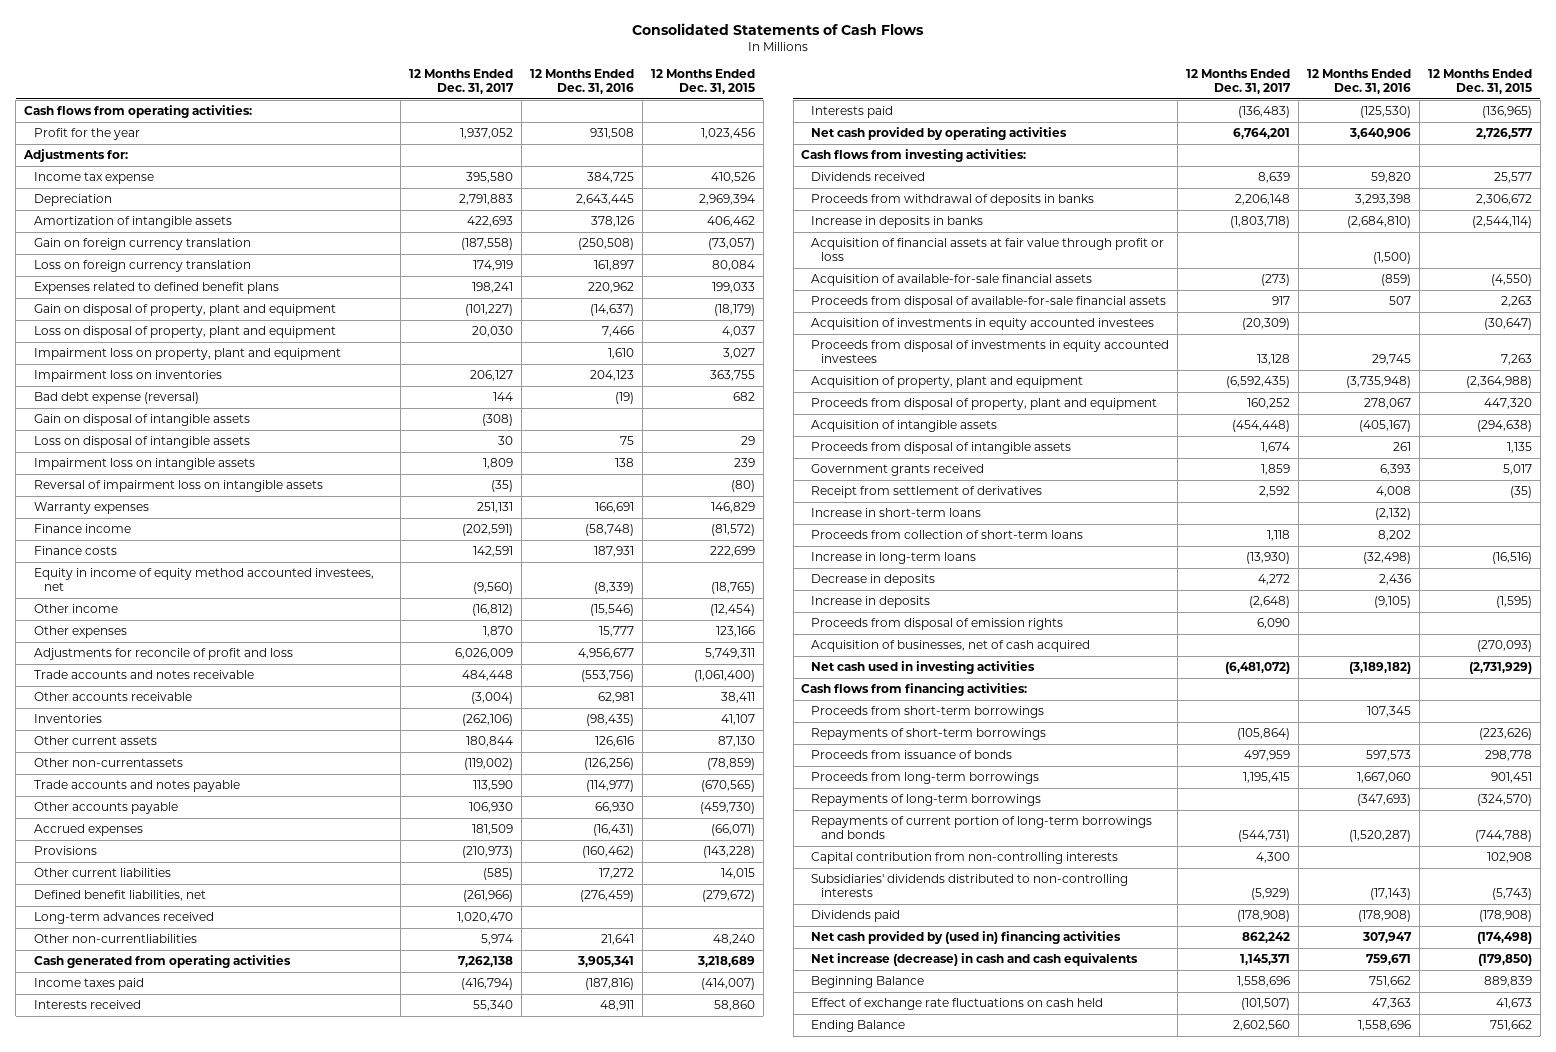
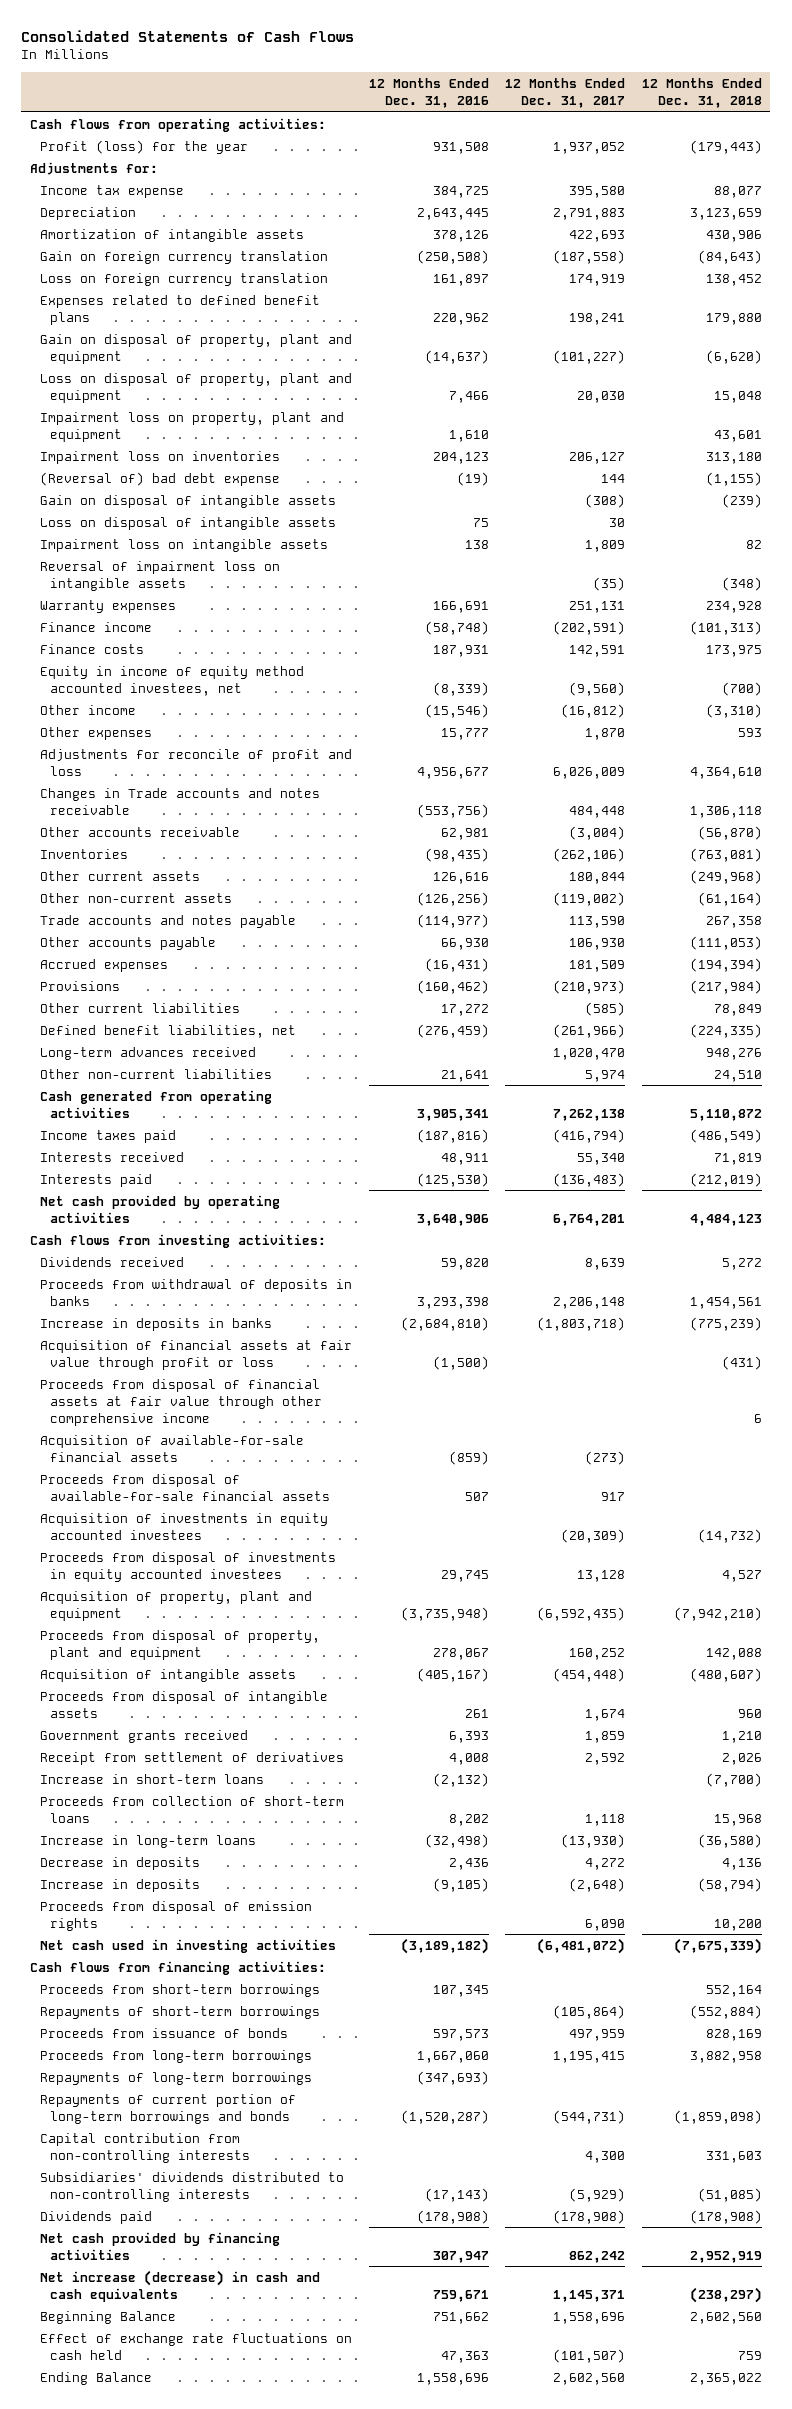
- | 12 Months Ended Dec. 31, 2017 | 12 Months Ended Dec. 31, 2016 | 12 Months Ended Dec. 31, 2015
+ | 12 Months Ended Dec. 31, 2016 | 12 Months Ended Dec. 31, 2017 | 12 Months Ended Dec. 31, 2018
- Profit for the year | 1,937,052 | 931,508 | 1,023,456
+ Profit (loss) for the year | 931,508 | 1,937,052 | (179,443)
- Bad debt expense (reversal) | 144 | (19) | 682
+ (Reversal of) bad debt expense | (19) | 144 | (1,155)
- Trade accounts and notes receivable | 484,448 | (553,756) | (1,061,400)
+ Changes in Trade accounts and notes receivable | (553,756) | 484,448 | 1,306,118
- Other non-currentassets | (119,002) | (126,256) | (78,859)
+ Other non-current assets | (126,256) | (119,002) | (61,164)
- Other non-currentliabilities | 5,974 | 21,641 | 48,240
+ Other non-current liabilities | 21,641 | 5,974 | 24,510
+ Proceeds from disposal of financial assets at fair value through other comprehensive income | | | 6
- Acquisition of businesses, net of cash acquired | | | (270,093)
- Net cash provided by (used in) financing activities | 862,242 | 307,947 | (174,498)
+ Net cash provided by financing activities | 307,947 | 862,242 | 2,952,919

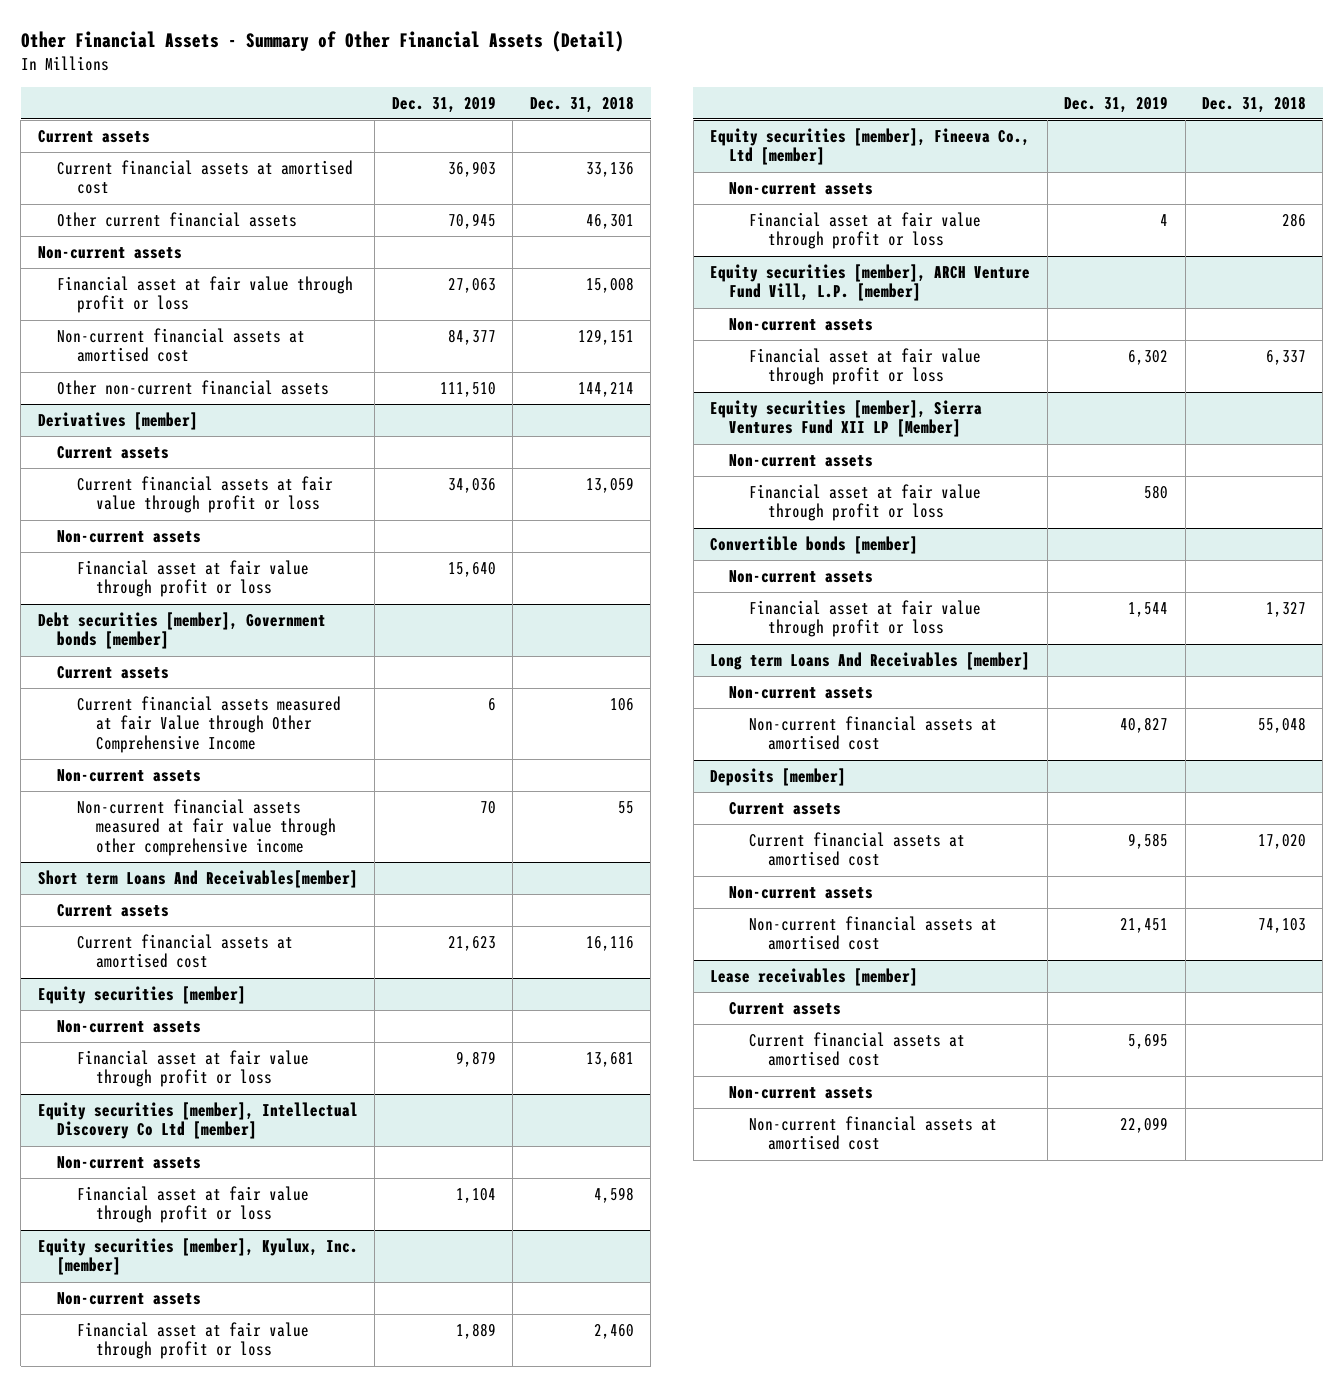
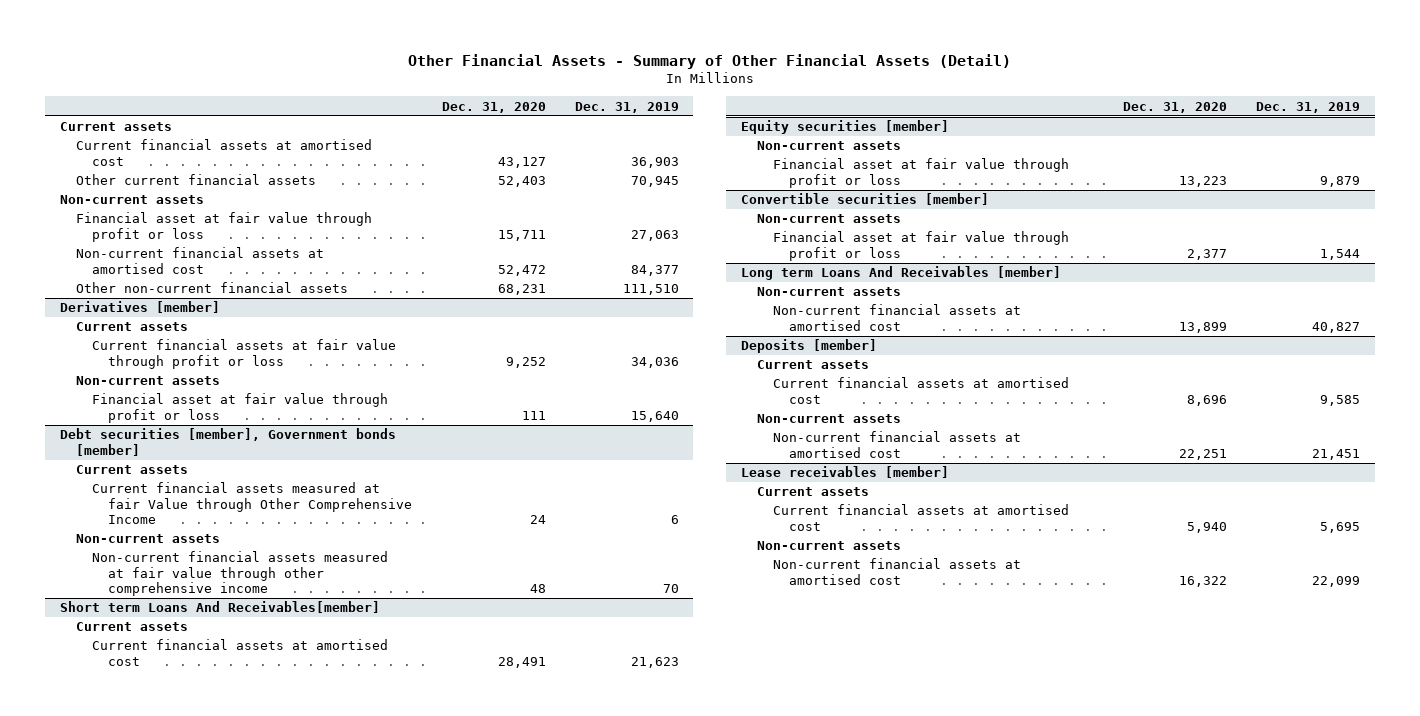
- | Dec. 31, 2019 | Dec. 31, 2018
+ | Dec. 31, 2020 | Dec. 31, 2019
- Equity securities [member], Intellectual Discovery Co Ltd [member]
- Non-current assets
- Financial asset at fair value through profit or loss | 1,104 | 4,598
- Equity securities [member], Kyulux, Inc. [member]
- Non-current assets
- Financial asset at fair value through profit or loss | 1,889 | 2,460
- Equity securities [member], Fineeva Co., Ltd [member]
- Non-current assets
- Financial asset at fair value through profit or loss | 4 | 286
- Equity securities [member], ARCH Venture Fund Vill, L.P. [member]
- Non-current assets
- Financial asset at fair value through profit or loss | 6,302 | 6,337
- Equity securities [member], Sierra Ventures Fund XII LP [Member]
- Non-current assets
- Financial asset at fair value through profit or loss | 580 |
- Convertible bonds [member]
+ Convertible securities [member]

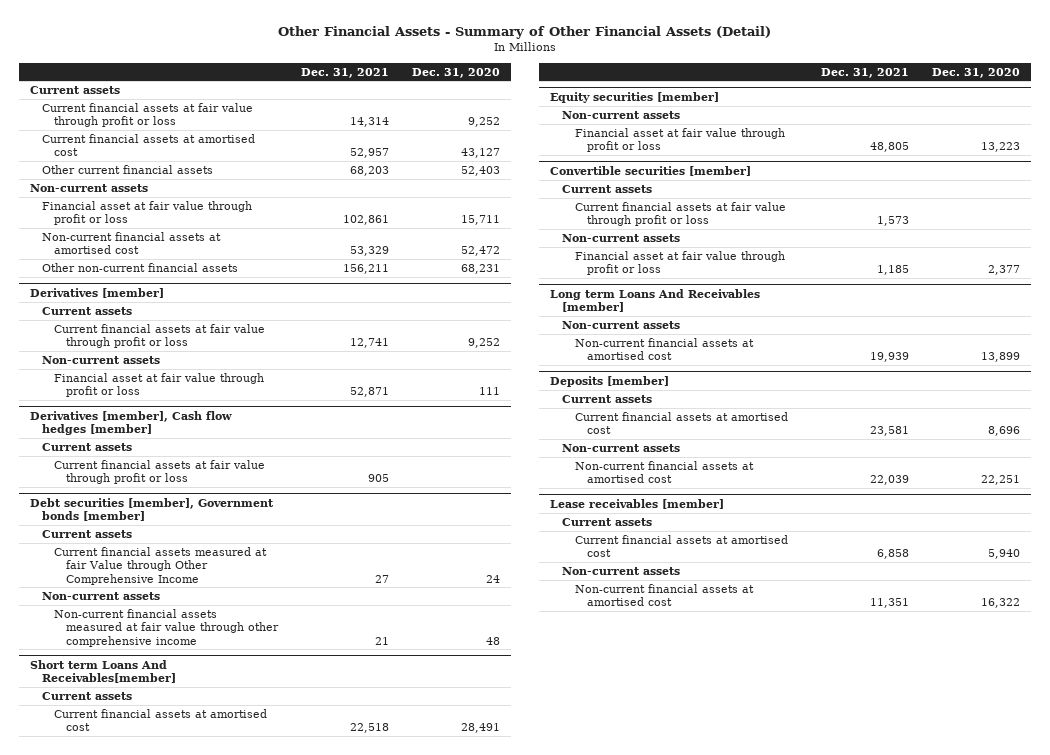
- | Dec. 31, 2020 | Dec. 31, 2019
+ | Dec. 31, 2021 | Dec. 31, 2020
+ Current financial assets at fair value through profit or loss | 14,314 | 9,252
+ Derivatives [member], Cash flow hedges [member]
+ Current assets
+ Current financial assets at fair value through profit or loss | 905 |
@ Convertible securities [member]
+ Current assets
+ Current financial assets at fair value through profit or loss | 1,573 |

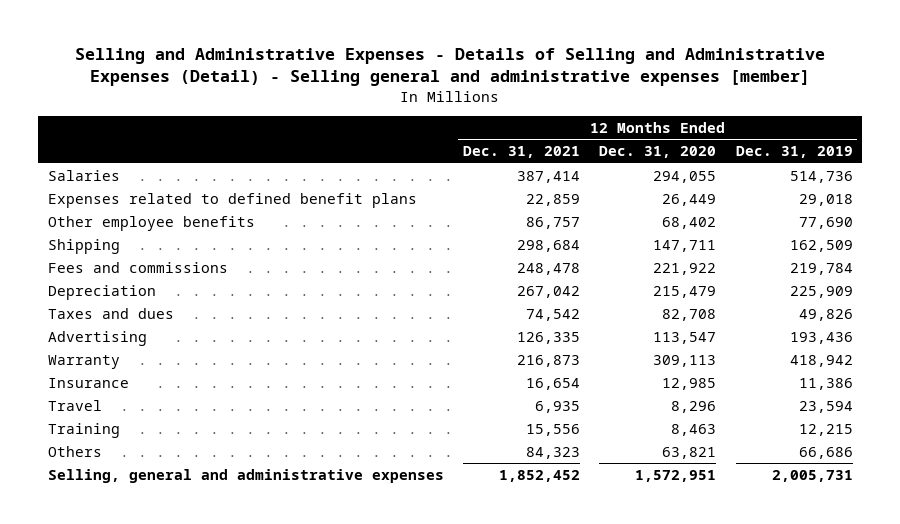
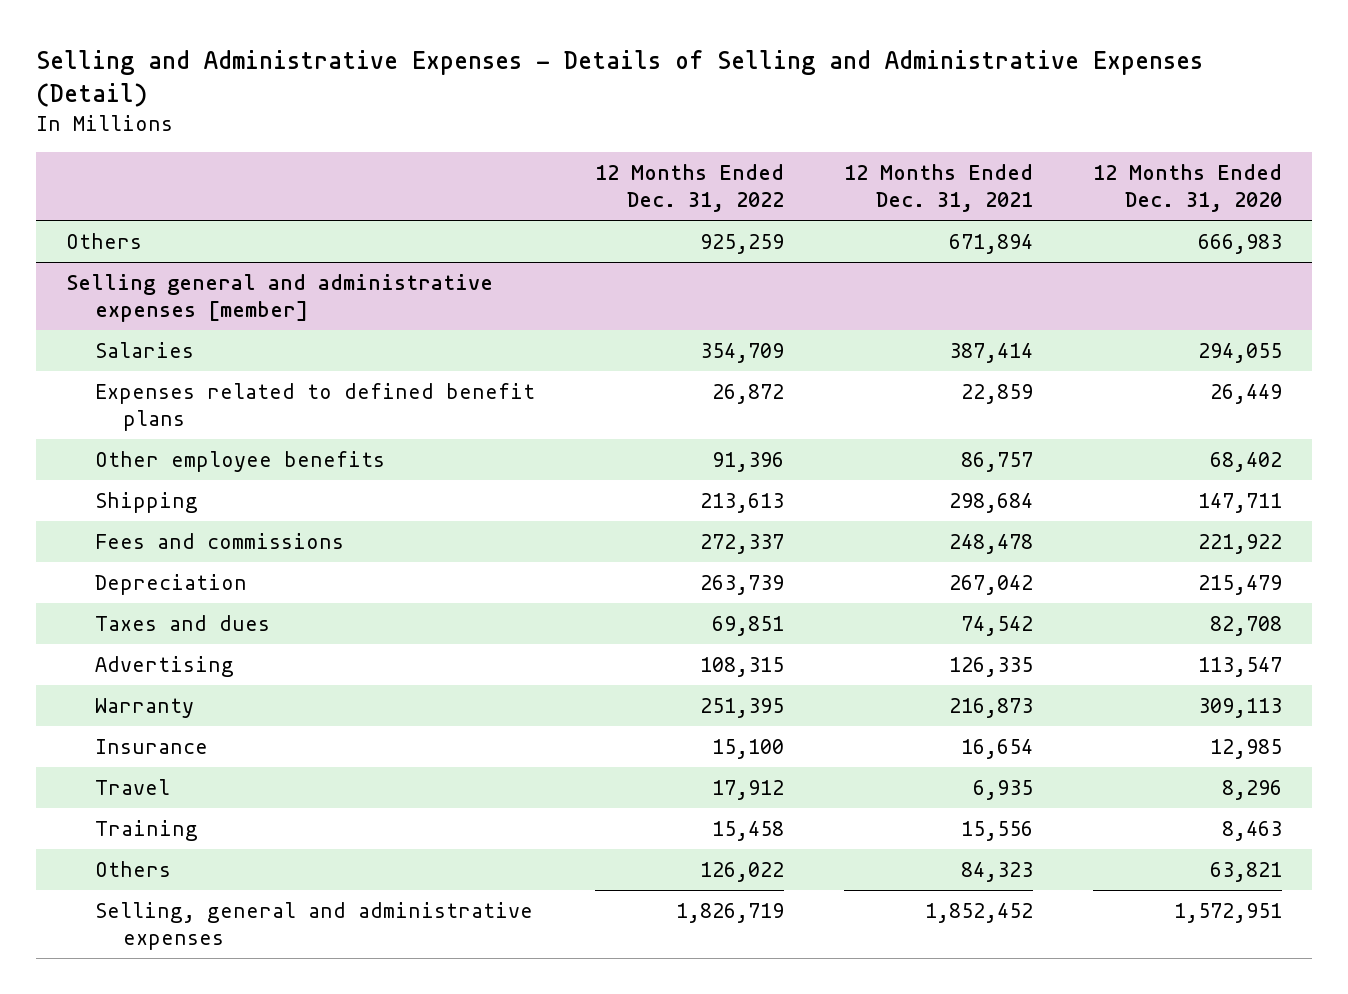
- Selling and Administrative Expenses - Details of Selling and Administrative Expenses (Detail) - Selling general and administrative expenses [member]
+ Selling and Administrative Expenses - Details of Selling and Administrative Expenses (Detail)
- | 12 Months Ended Dec. 31, 2021 | 12 Months Ended Dec. 31, 2020 | 12 Months Ended Dec. 31, 2019
+ | 12 Months Ended Dec. 31, 2022 | 12 Months Ended Dec. 31, 2021 | 12 Months Ended Dec. 31, 2020
+ Others | 925,259 | 671,894 | 666,983
+ Selling general and administrative expenses [member]

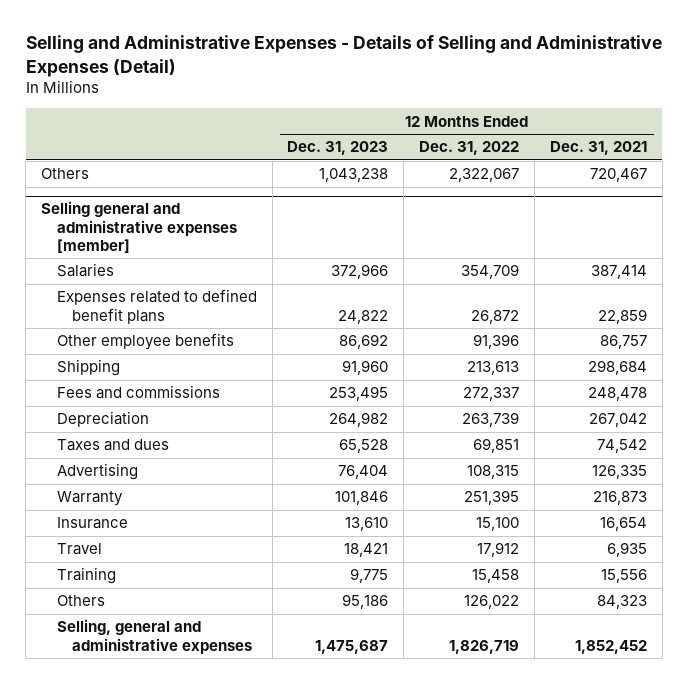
- | 12 Months Ended Dec. 31, 2022 | 12 Months Ended Dec. 31, 2021 | 12 Months Ended Dec. 31, 2020
+ | 12 Months Ended Dec. 31, 2023 | 12 Months Ended Dec. 31, 2022 | 12 Months Ended Dec. 31, 2021
- Others | 925,259 | 671,894 | 666,983
+ Others | 1,043,238 | 2,322,067 | 720,467

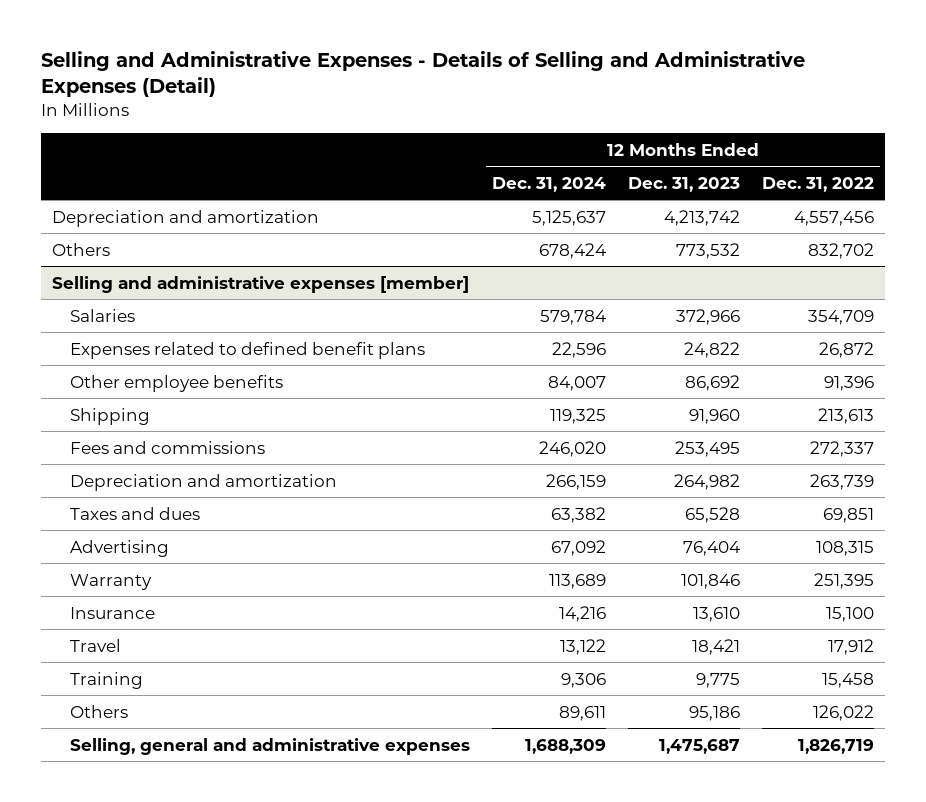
- | 12 Months Ended Dec. 31, 2023 | 12 Months Ended Dec. 31, 2022 | 12 Months Ended Dec. 31, 2021
+ | 12 Months Ended Dec. 31, 2024 | 12 Months Ended Dec. 31, 2023 | 12 Months Ended Dec. 31, 2022
- Others | 1,043,238 | 2,322,067 | 720,467
- Selling general and administrative expenses [member]
+ Depreciation and amortization | 5,125,637 | 4,213,742 | 4,557,456
+ Others | 678,424 | 773,532 | 832,702
+ Selling and administrative expenses [member]
- Depreciation | 264,982 | 263,739 | 267,042
+ Depreciation and amortization | 266,159 | 264,982 | 263,739

